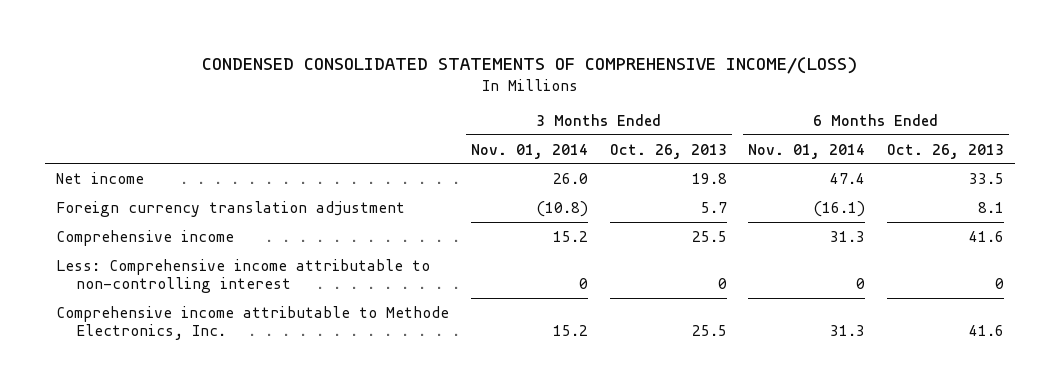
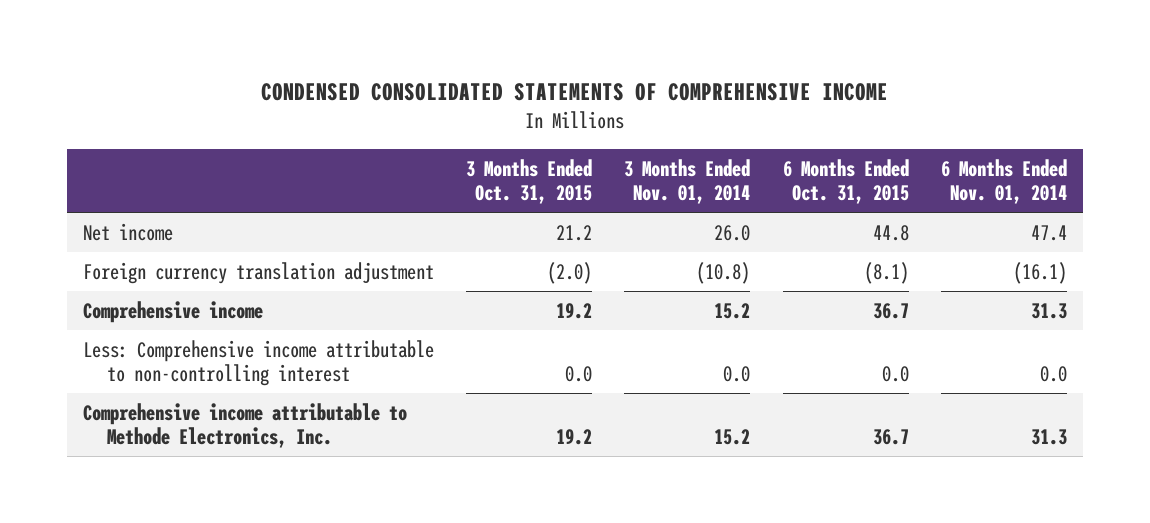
- CONDENSED CONSOLIDATED STATEMENTS OF COMPREHENSIVE INCOME/(LOSS)
+ CONDENSED CONSOLIDATED STATEMENTS OF COMPREHENSIVE INCOME
- | 3 Months Ended Nov. 01, 2014 | 3 Months Ended Oct. 26, 2013 | 6 Months Ended Nov. 01, 2014 | 6 Months Ended Oct. 26, 2013
+ | 3 Months Ended Oct. 31, 2015 | 3 Months Ended Nov. 01, 2014 | 6 Months Ended Oct. 31, 2015 | 6 Months Ended Nov. 01, 2014
- Less: Comprehensive income attributable to non-controlling interest | 0 | 0 | 0 | 0
+ Less: Comprehensive income attributable to non-controlling interest | 0.0 | 0.0 | 0.0 | 0.0

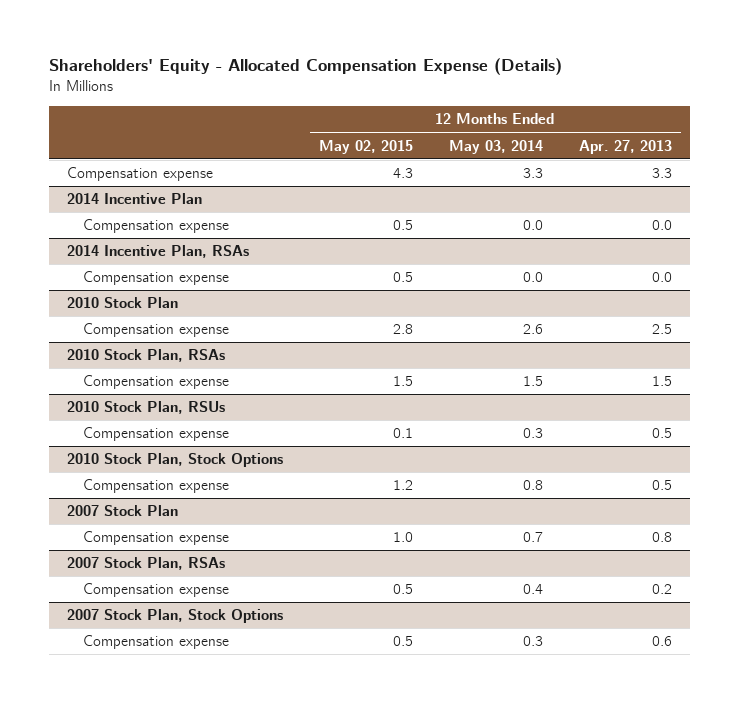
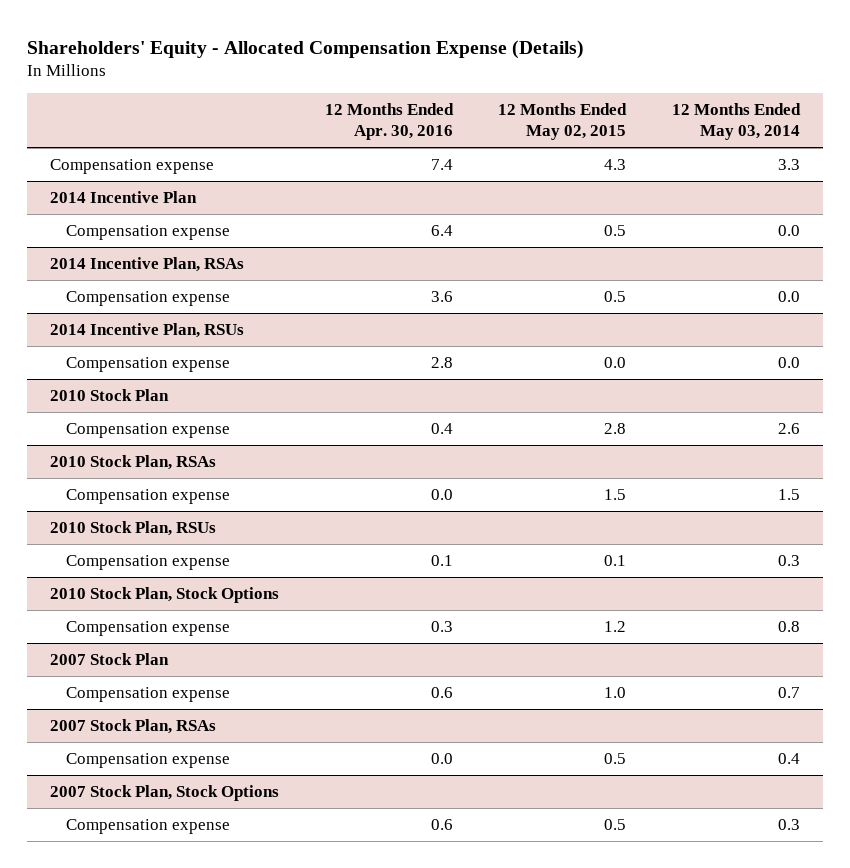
- | 12 Months Ended May 02, 2015 | 12 Months Ended May 03, 2014 | 12 Months Ended Apr. 27, 2013
+ | 12 Months Ended Apr. 30, 2016 | 12 Months Ended May 02, 2015 | 12 Months Ended May 03, 2014
+ 2014 Incentive Plan, RSUs
+ Compensation expense | 2.8 | 0.0 | 0.0

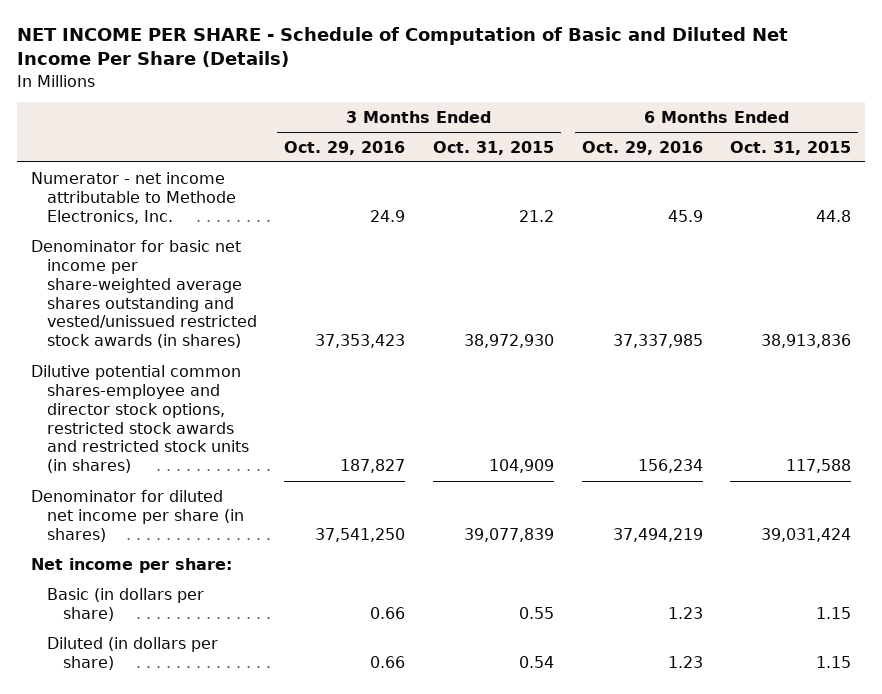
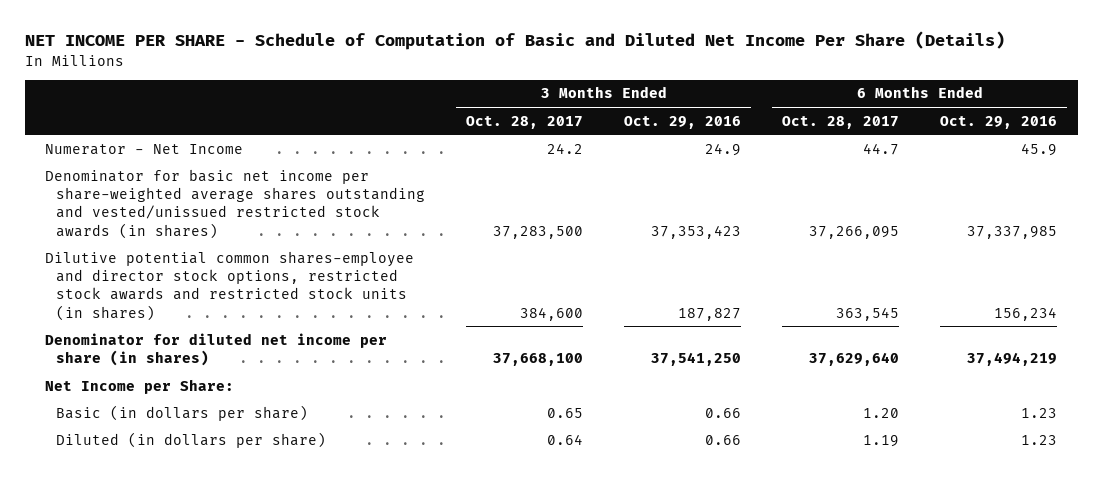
- | 3 Months Ended Oct. 29, 2016 | 3 Months Ended Oct. 31, 2015 | 6 Months Ended Oct. 29, 2016 | 6 Months Ended Oct. 31, 2015
+ | 3 Months Ended Oct. 28, 2017 | 3 Months Ended Oct. 29, 2016 | 6 Months Ended Oct. 28, 2017 | 6 Months Ended Oct. 29, 2016
- Numerator - net income attributable to Methode Electronics, Inc. | 24.9 | 21.2 | 45.9 | 44.8
+ Numerator - Net Income | 24.2 | 24.9 | 44.7 | 45.9
- Net income per share:
+ Net Income per Share:

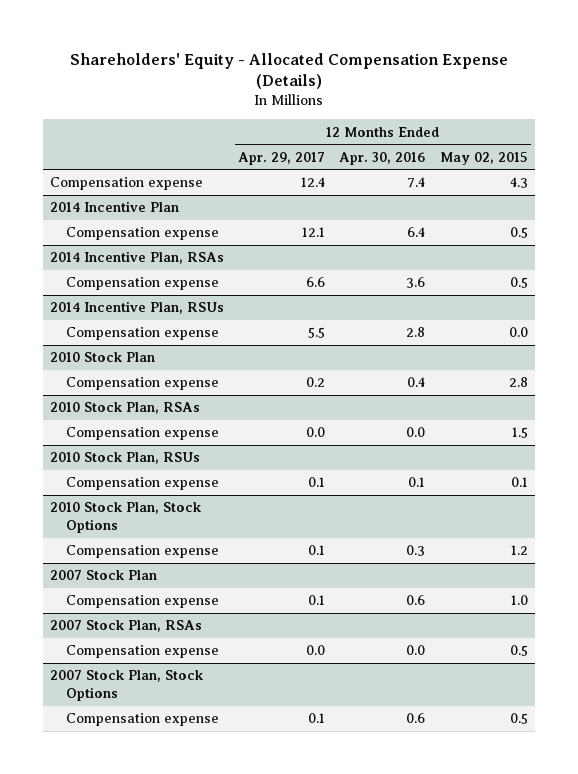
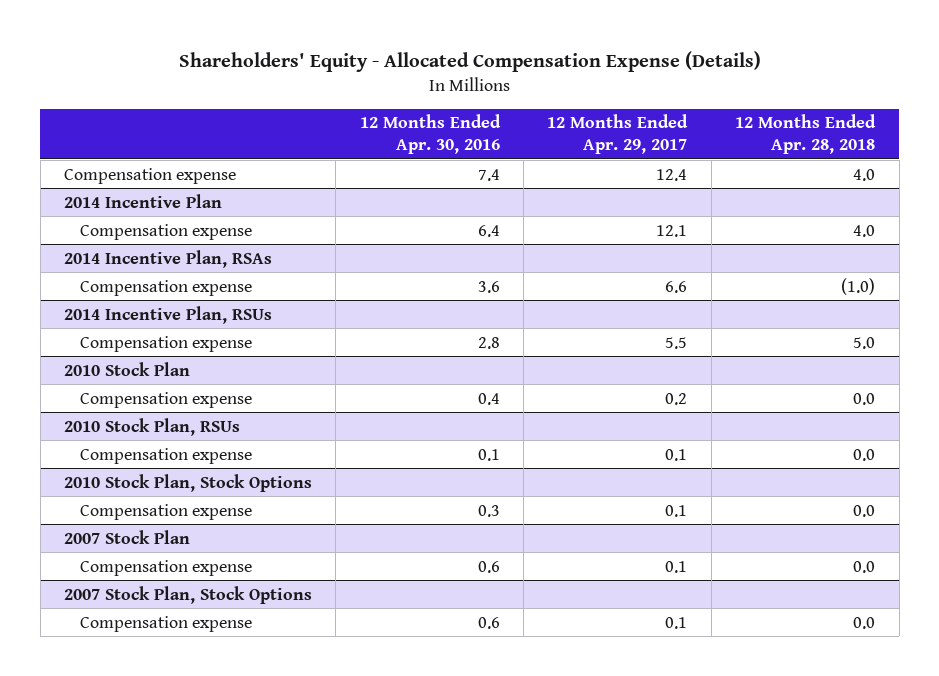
- | 12 Months Ended Apr. 29, 2017 | 12 Months Ended Apr. 30, 2016 | 12 Months Ended May 02, 2015
+ | 12 Months Ended Apr. 30, 2016 | 12 Months Ended Apr. 29, 2017 | 12 Months Ended Apr. 28, 2018
- 2010 Stock Plan, RSAs
- Compensation expense | 0.0 | 0.0 | 1.5
- 2007 Stock Plan, RSAs
- Compensation expense | 0.0 | 0.0 | 0.5

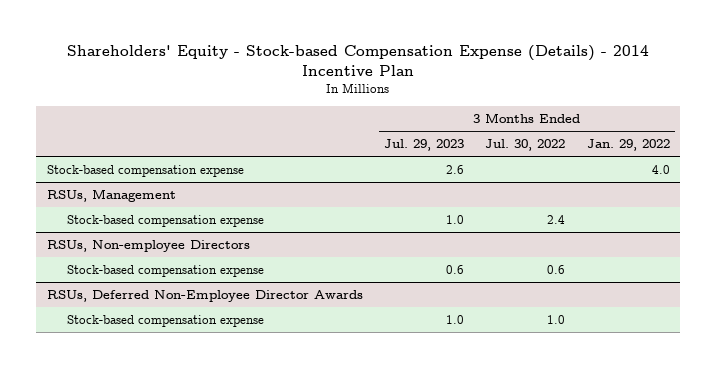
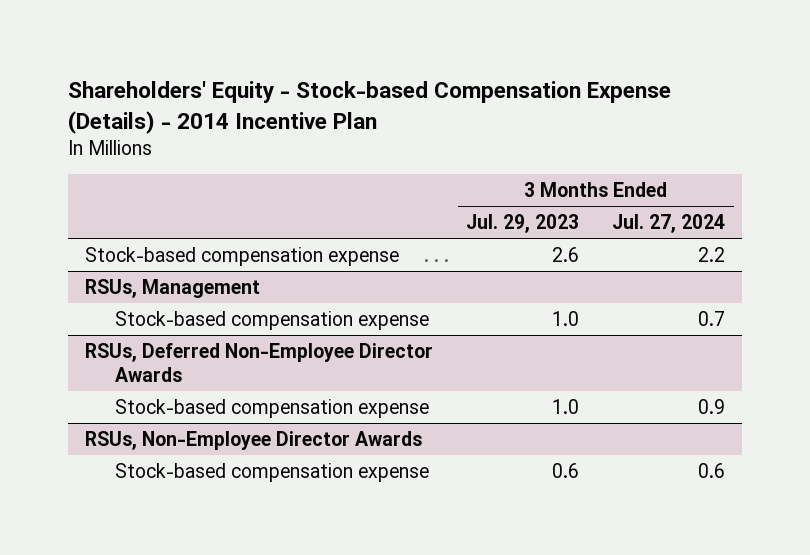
- | 3 Months Ended Jul. 29, 2023 | 3 Months Ended Jul. 30, 2022 | 3 Months Ended Jan. 29, 2022
+ | 3 Months Ended Jul. 29, 2023 | 3 Months Ended Jul. 27, 2024
- RSUs, Non-employee Directors
- Stock-based compensation expense | 0.6 | 0.6 |
+ RSUs, Non-Employee Director Awards
+ Stock-based compensation expense | 0.6 | 0.6

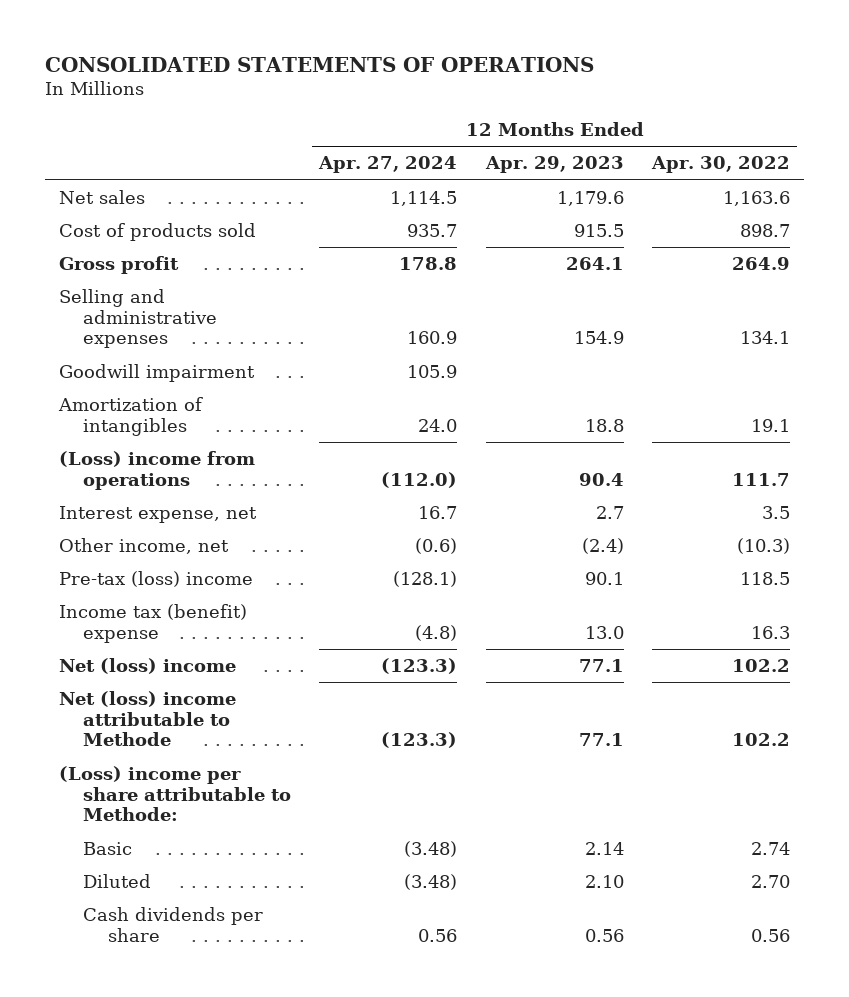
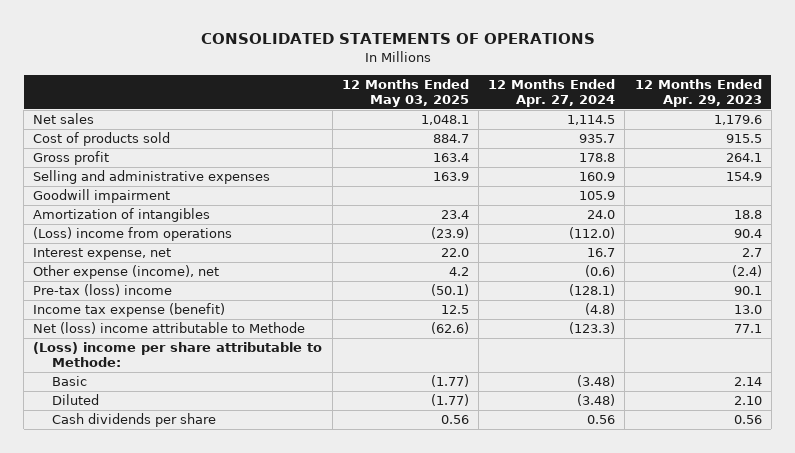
- | 12 Months Ended Apr. 27, 2024 | 12 Months Ended Apr. 29, 2023 | 12 Months Ended Apr. 30, 2022
+ | 12 Months Ended May 03, 2025 | 12 Months Ended Apr. 27, 2024 | 12 Months Ended Apr. 29, 2023
- Other income, net | (0.6) | (2.4) | (10.3)
+ Other expense (income), net | 4.2 | (0.6) | (2.4)
- Income tax (benefit) expense | (4.8) | 13.0 | 16.3
- Net (loss) income | (123.3) | 77.1 | 102.2
+ Income tax expense (benefit) | 12.5 | (4.8) | 13.0

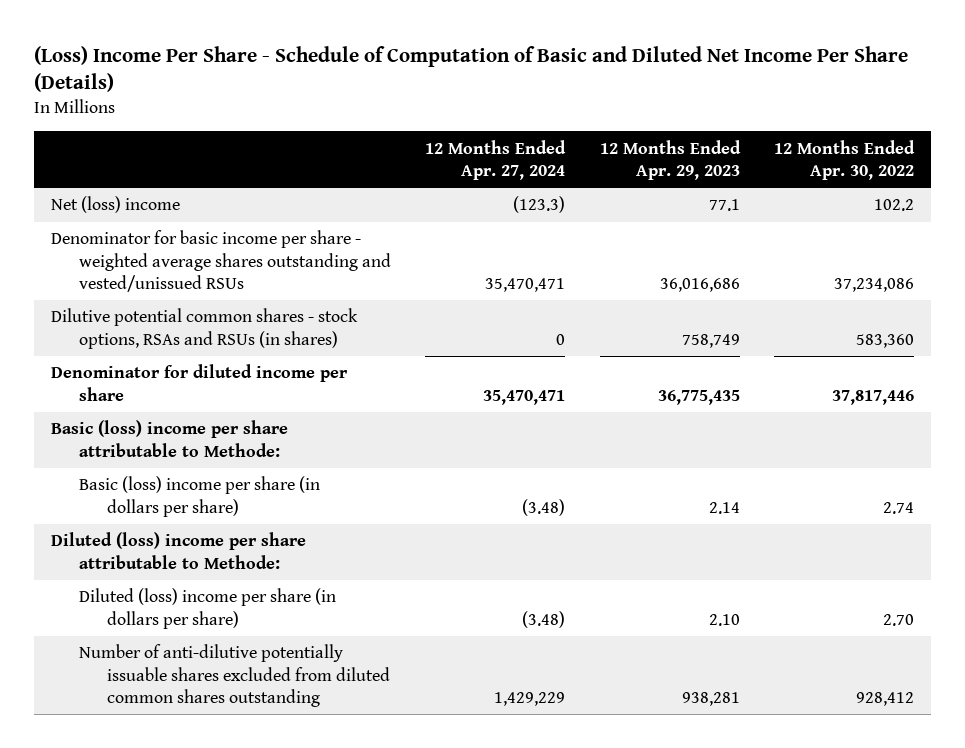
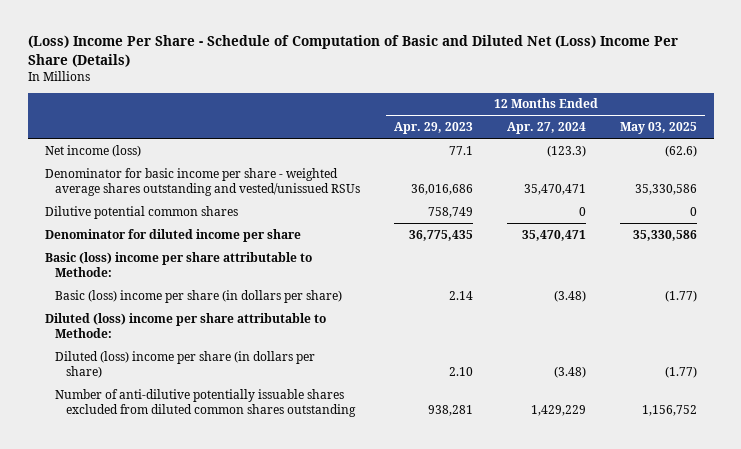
- (Loss) Income Per Share - Schedule of Computation of Basic and Diluted Net Income Per Share (Details)
+ (Loss) Income Per Share - Schedule of Computation of Basic and Diluted Net (Loss) Income Per Share (Details)
- | 12 Months Ended Apr. 27, 2024 | 12 Months Ended Apr. 29, 2023 | 12 Months Ended Apr. 30, 2022
+ | 12 Months Ended Apr. 29, 2023 | 12 Months Ended Apr. 27, 2024 | 12 Months Ended May 03, 2025
- Net (loss) income | (123.3) | 77.1 | 102.2
+ Net income (loss) | 77.1 | (123.3) | (62.6)
- Dilutive potential common shares - stock options, RSAs and RSUs (in shares) | 0 | 758,749 | 583,360
+ Dilutive potential common shares | 758,749 | 0 | 0

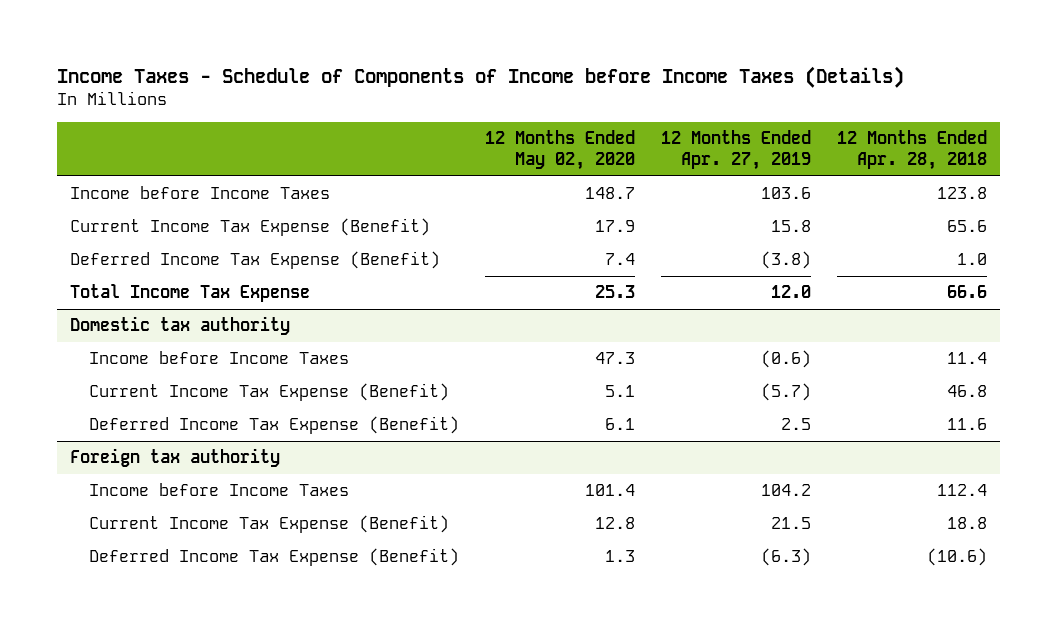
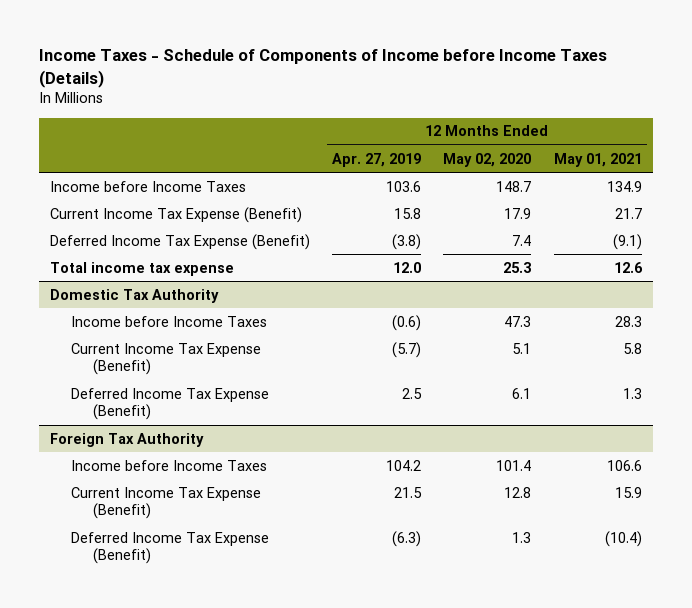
- | 12 Months Ended May 02, 2020 | 12 Months Ended Apr. 27, 2019 | 12 Months Ended Apr. 28, 2018
+ | 12 Months Ended Apr. 27, 2019 | 12 Months Ended May 02, 2020 | 12 Months Ended May 01, 2021
- Total Income Tax Expense | 25.3 | 12.0 | 66.6
- Domestic tax authority
+ Total income tax expense | 12.0 | 25.3 | 12.6
+ Domestic Tax Authority
- Foreign tax authority
+ Foreign Tax Authority

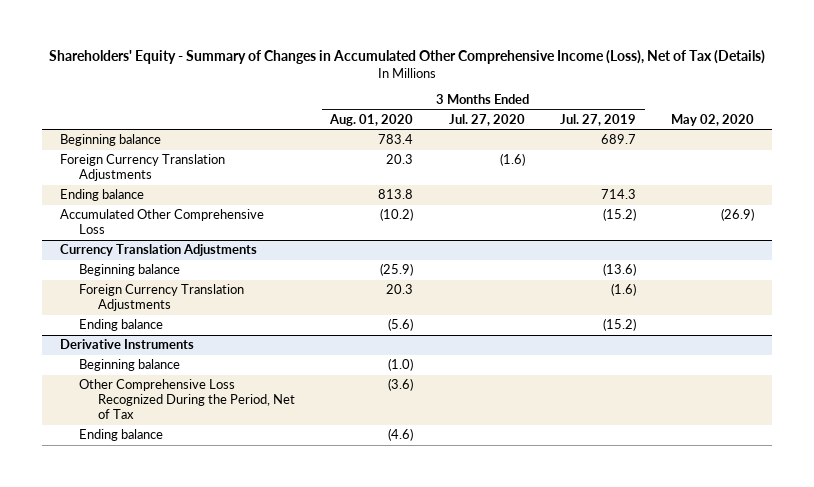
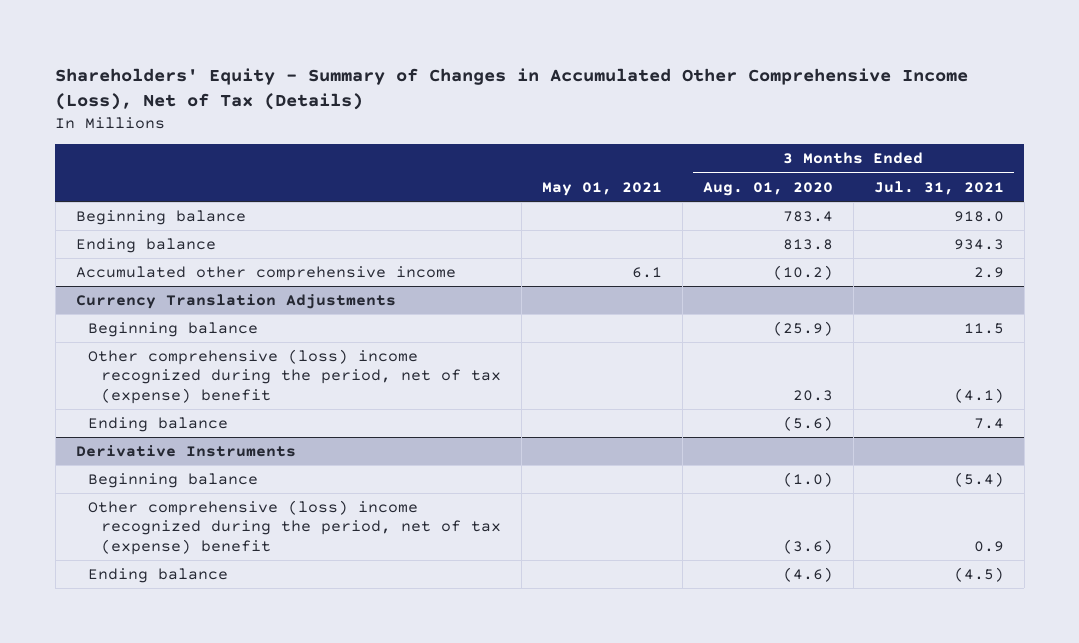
- | 3 Months Ended Aug. 01, 2020 | 3 Months Ended Jul. 27, 2020 | 3 Months Ended Jul. 27, 2019 | May 02, 2020
+ | May 01, 2021 | 3 Months Ended Aug. 01, 2020 | 3 Months Ended Jul. 31, 2021
- Foreign Currency Translation Adjustments | 20.3 | (1.6) | |
- Accumulated Other Comprehensive Loss | (10.2) | | (15.2) | (26.9)
+ Accumulated other comprehensive income | 6.1 | (10.2) | 2.9
@ Currency Translation Adjustments
- Foreign Currency Translation Adjustments | 20.3 | | (1.6) |
+ Other comprehensive (loss) income recognized during the period, net of tax (expense) benefit | | 20.3 | (4.1)
@ Derivative Instruments
- Other Comprehensive Loss Recognized During the Period, Net of Tax | (3.6) | | |
+ Other comprehensive (loss) income recognized during the period, net of tax (expense) benefit | | (3.6) | 0.9

